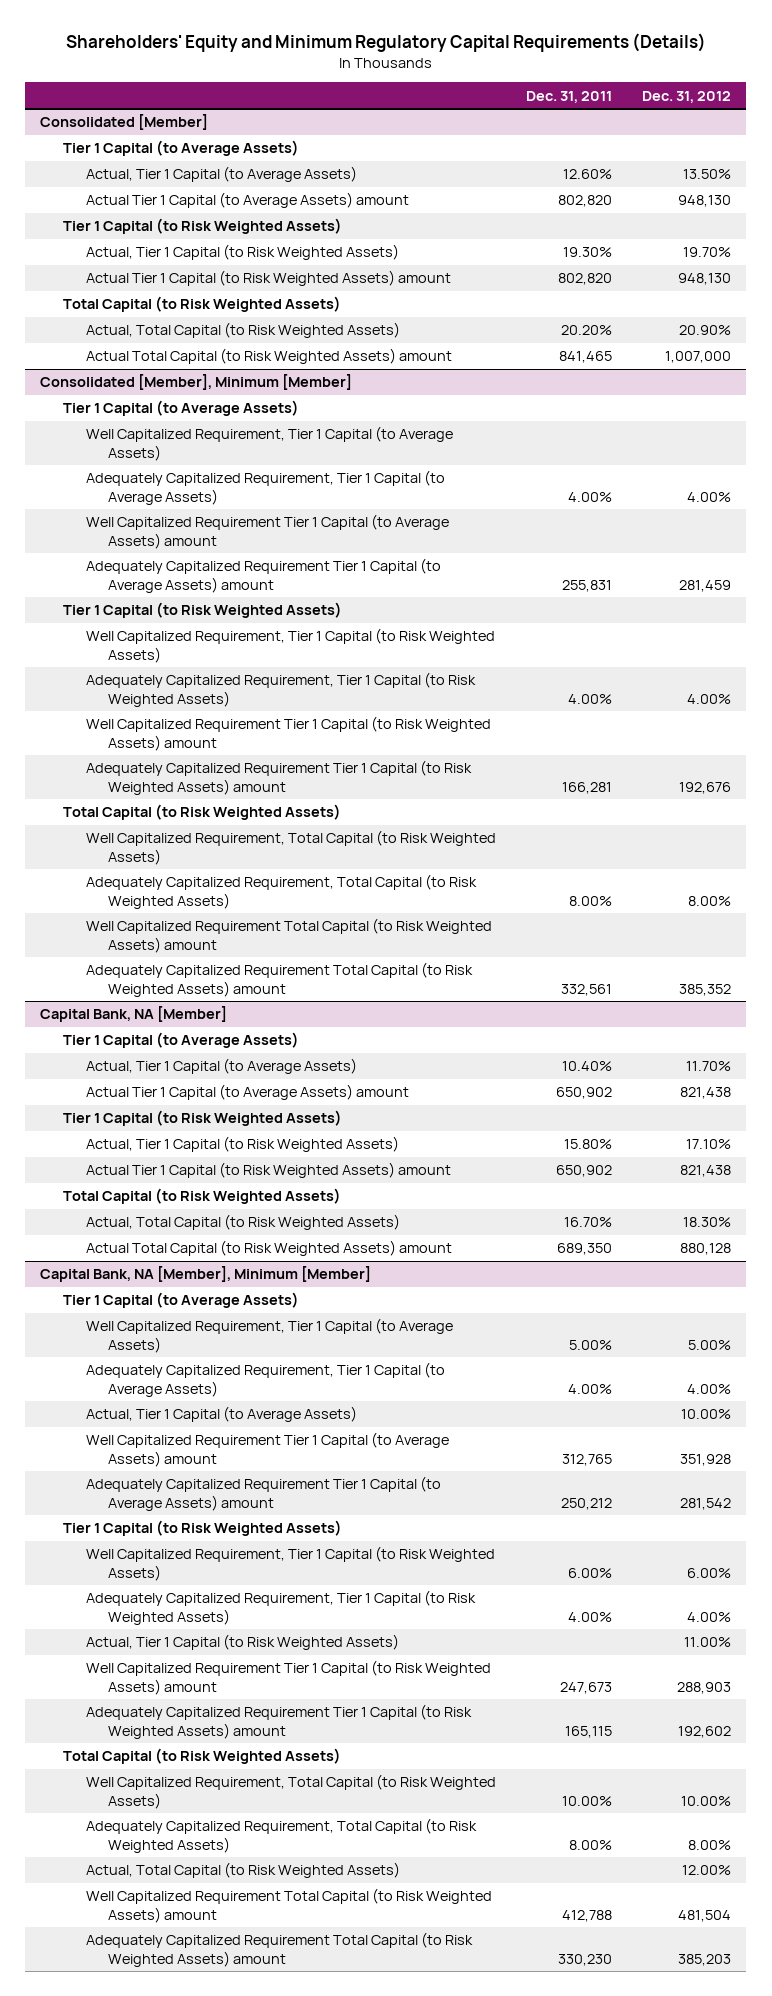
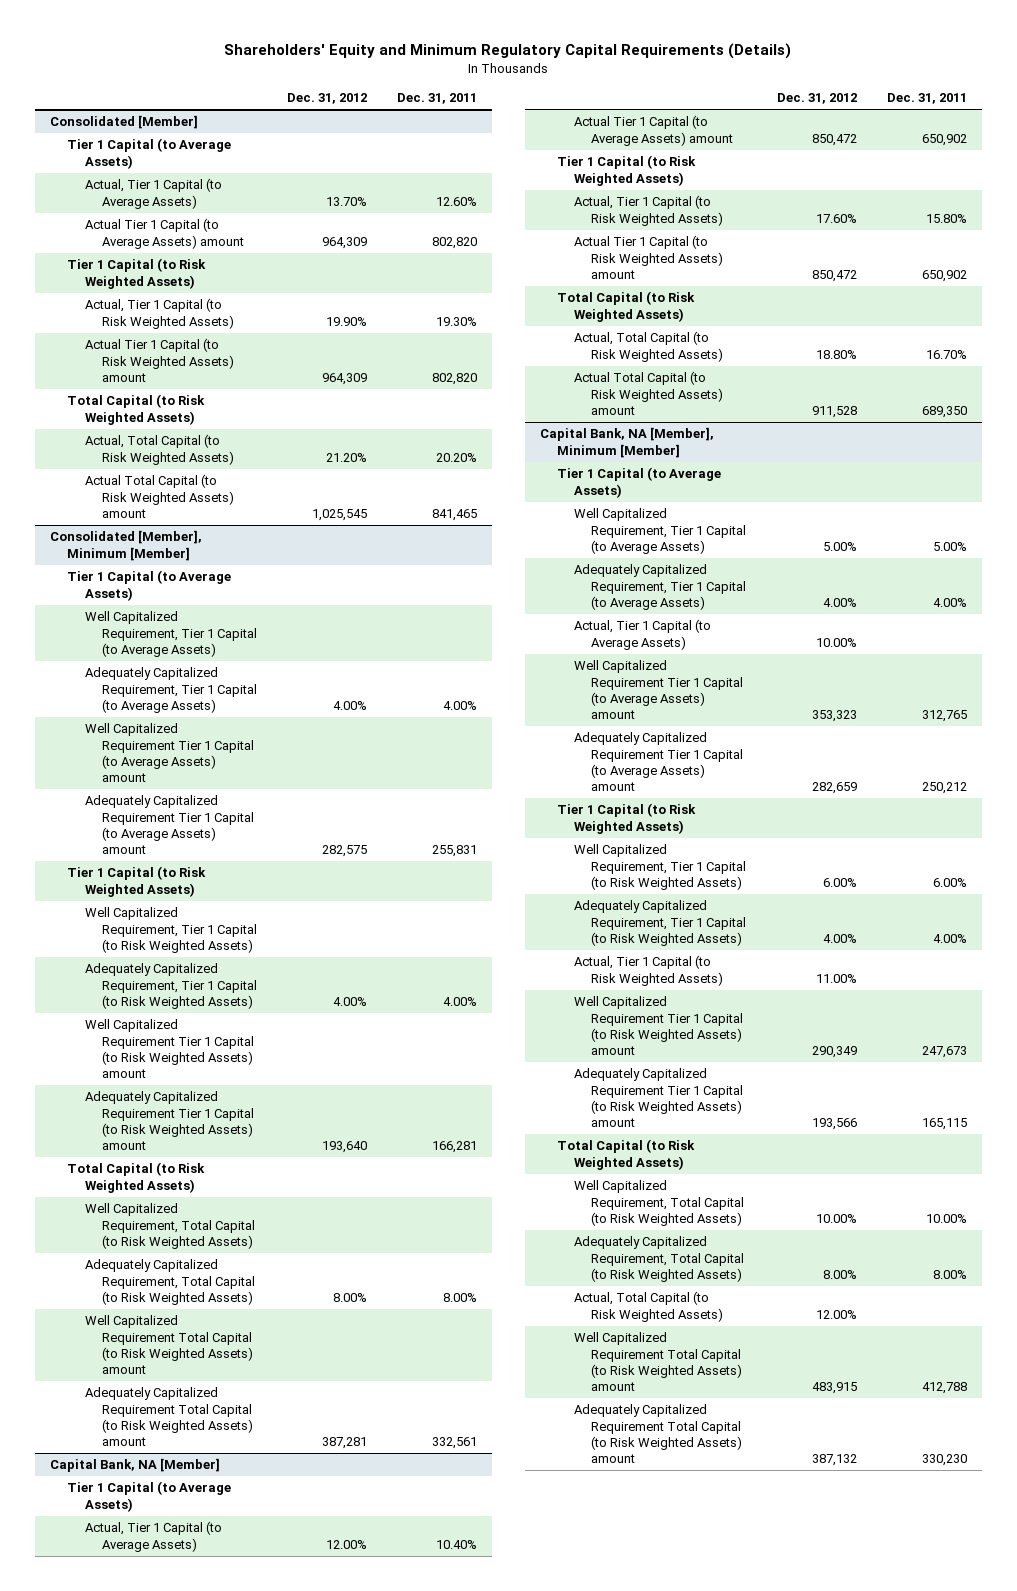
- | Dec. 31, 2011 | Dec. 31, 2012
+ | Dec. 31, 2012 | Dec. 31, 2011
@ Consolidated [Member]
- Actual, Tier 1 Capital (to Average Assets) | 12.60% | 13.50%
- Actual Tier 1 Capital (to Average Assets) amount | 802,820 | 948,130
+ Actual, Tier 1 Capital (to Average Assets) | 13.70% | 12.60%
+ Actual Tier 1 Capital (to Average Assets) amount | 964,309 | 802,820
- Actual, Tier 1 Capital (to Risk Weighted Assets) | 19.30% | 19.70%
- Actual Tier 1 Capital (to Risk Weighted Assets) amount | 802,820 | 948,130
+ Actual, Tier 1 Capital (to Risk Weighted Assets) | 19.90% | 19.30%
+ Actual Tier 1 Capital (to Risk Weighted Assets) amount | 964,309 | 802,820
- Actual, Total Capital (to Risk Weighted Assets) | 20.20% | 20.90%
- Actual Total Capital (to Risk Weighted Assets) amount | 841,465 | 1,007,000
+ Actual, Total Capital (to Risk Weighted Assets) | 21.20% | 20.20%
+ Actual Total Capital (to Risk Weighted Assets) amount | 1,025,545 | 841,465
@ Consolidated [Member], Minimum [Member]
- Adequately Capitalized Requirement Tier 1 Capital (to Average Assets) amount | 255,831 | 281,459
+ Adequately Capitalized Requirement Tier 1 Capital (to Average Assets) amount | 282,575 | 255,831
- Adequately Capitalized Requirement Tier 1 Capital (to Risk Weighted Assets) amount | 166,281 | 192,676
+ Adequately Capitalized Requirement Tier 1 Capital (to Risk Weighted Assets) amount | 193,640 | 166,281
- Adequately Capitalized Requirement Total Capital (to Risk Weighted Assets) amount | 332,561 | 385,352
+ Adequately Capitalized Requirement Total Capital (to Risk Weighted Assets) amount | 387,281 | 332,561
@ Capital Bank, NA [Member]
- Actual, Tier 1 Capital (to Average Assets) | 10.40% | 11.70%
- Actual Tier 1 Capital (to Average Assets) amount | 650,902 | 821,438
+ Actual, Tier 1 Capital (to Average Assets) | 12.00% | 10.40%
+ Actual Tier 1 Capital (to Average Assets) amount | 850,472 | 650,902
- Actual, Tier 1 Capital (to Risk Weighted Assets) | 15.80% | 17.10%
- Actual Tier 1 Capital (to Risk Weighted Assets) amount | 650,902 | 821,438
+ Actual, Tier 1 Capital (to Risk Weighted Assets) | 17.60% | 15.80%
+ Actual Tier 1 Capital (to Risk Weighted Assets) amount | 850,472 | 650,902
- Actual, Total Capital (to Risk Weighted Assets) | 16.70% | 18.30%
- Actual Total Capital (to Risk Weighted Assets) amount | 689,350 | 880,128
+ Actual, Total Capital (to Risk Weighted Assets) | 18.80% | 16.70%
+ Actual Total Capital (to Risk Weighted Assets) amount | 911,528 | 689,350
@ Capital Bank, NA [Member], Minimum [Member]
- Well Capitalized Requirement Tier 1 Capital (to Average Assets) amount | 312,765 | 351,928
- Adequately Capitalized Requirement Tier 1 Capital (to Average Assets) amount | 250,212 | 281,542
+ Well Capitalized Requirement Tier 1 Capital (to Average Assets) amount | 353,323 | 312,765
+ Adequately Capitalized Requirement Tier 1 Capital (to Average Assets) amount | 282,659 | 250,212
- Well Capitalized Requirement Tier 1 Capital (to Risk Weighted Assets) amount | 247,673 | 288,903
- Adequately Capitalized Requirement Tier 1 Capital (to Risk Weighted Assets) amount | 165,115 | 192,602
+ Well Capitalized Requirement Tier 1 Capital (to Risk Weighted Assets) amount | 290,349 | 247,673
+ Adequately Capitalized Requirement Tier 1 Capital (to Risk Weighted Assets) amount | 193,566 | 165,115
- Well Capitalized Requirement Total Capital (to Risk Weighted Assets) amount | 412,788 | 481,504
- Adequately Capitalized Requirement Total Capital (to Risk Weighted Assets) amount | 330,230 | 385,203
+ Well Capitalized Requirement Total Capital (to Risk Weighted Assets) amount | 483,915 | 412,788
+ Adequately Capitalized Requirement Total Capital (to Risk Weighted Assets) amount | 387,132 | 330,230

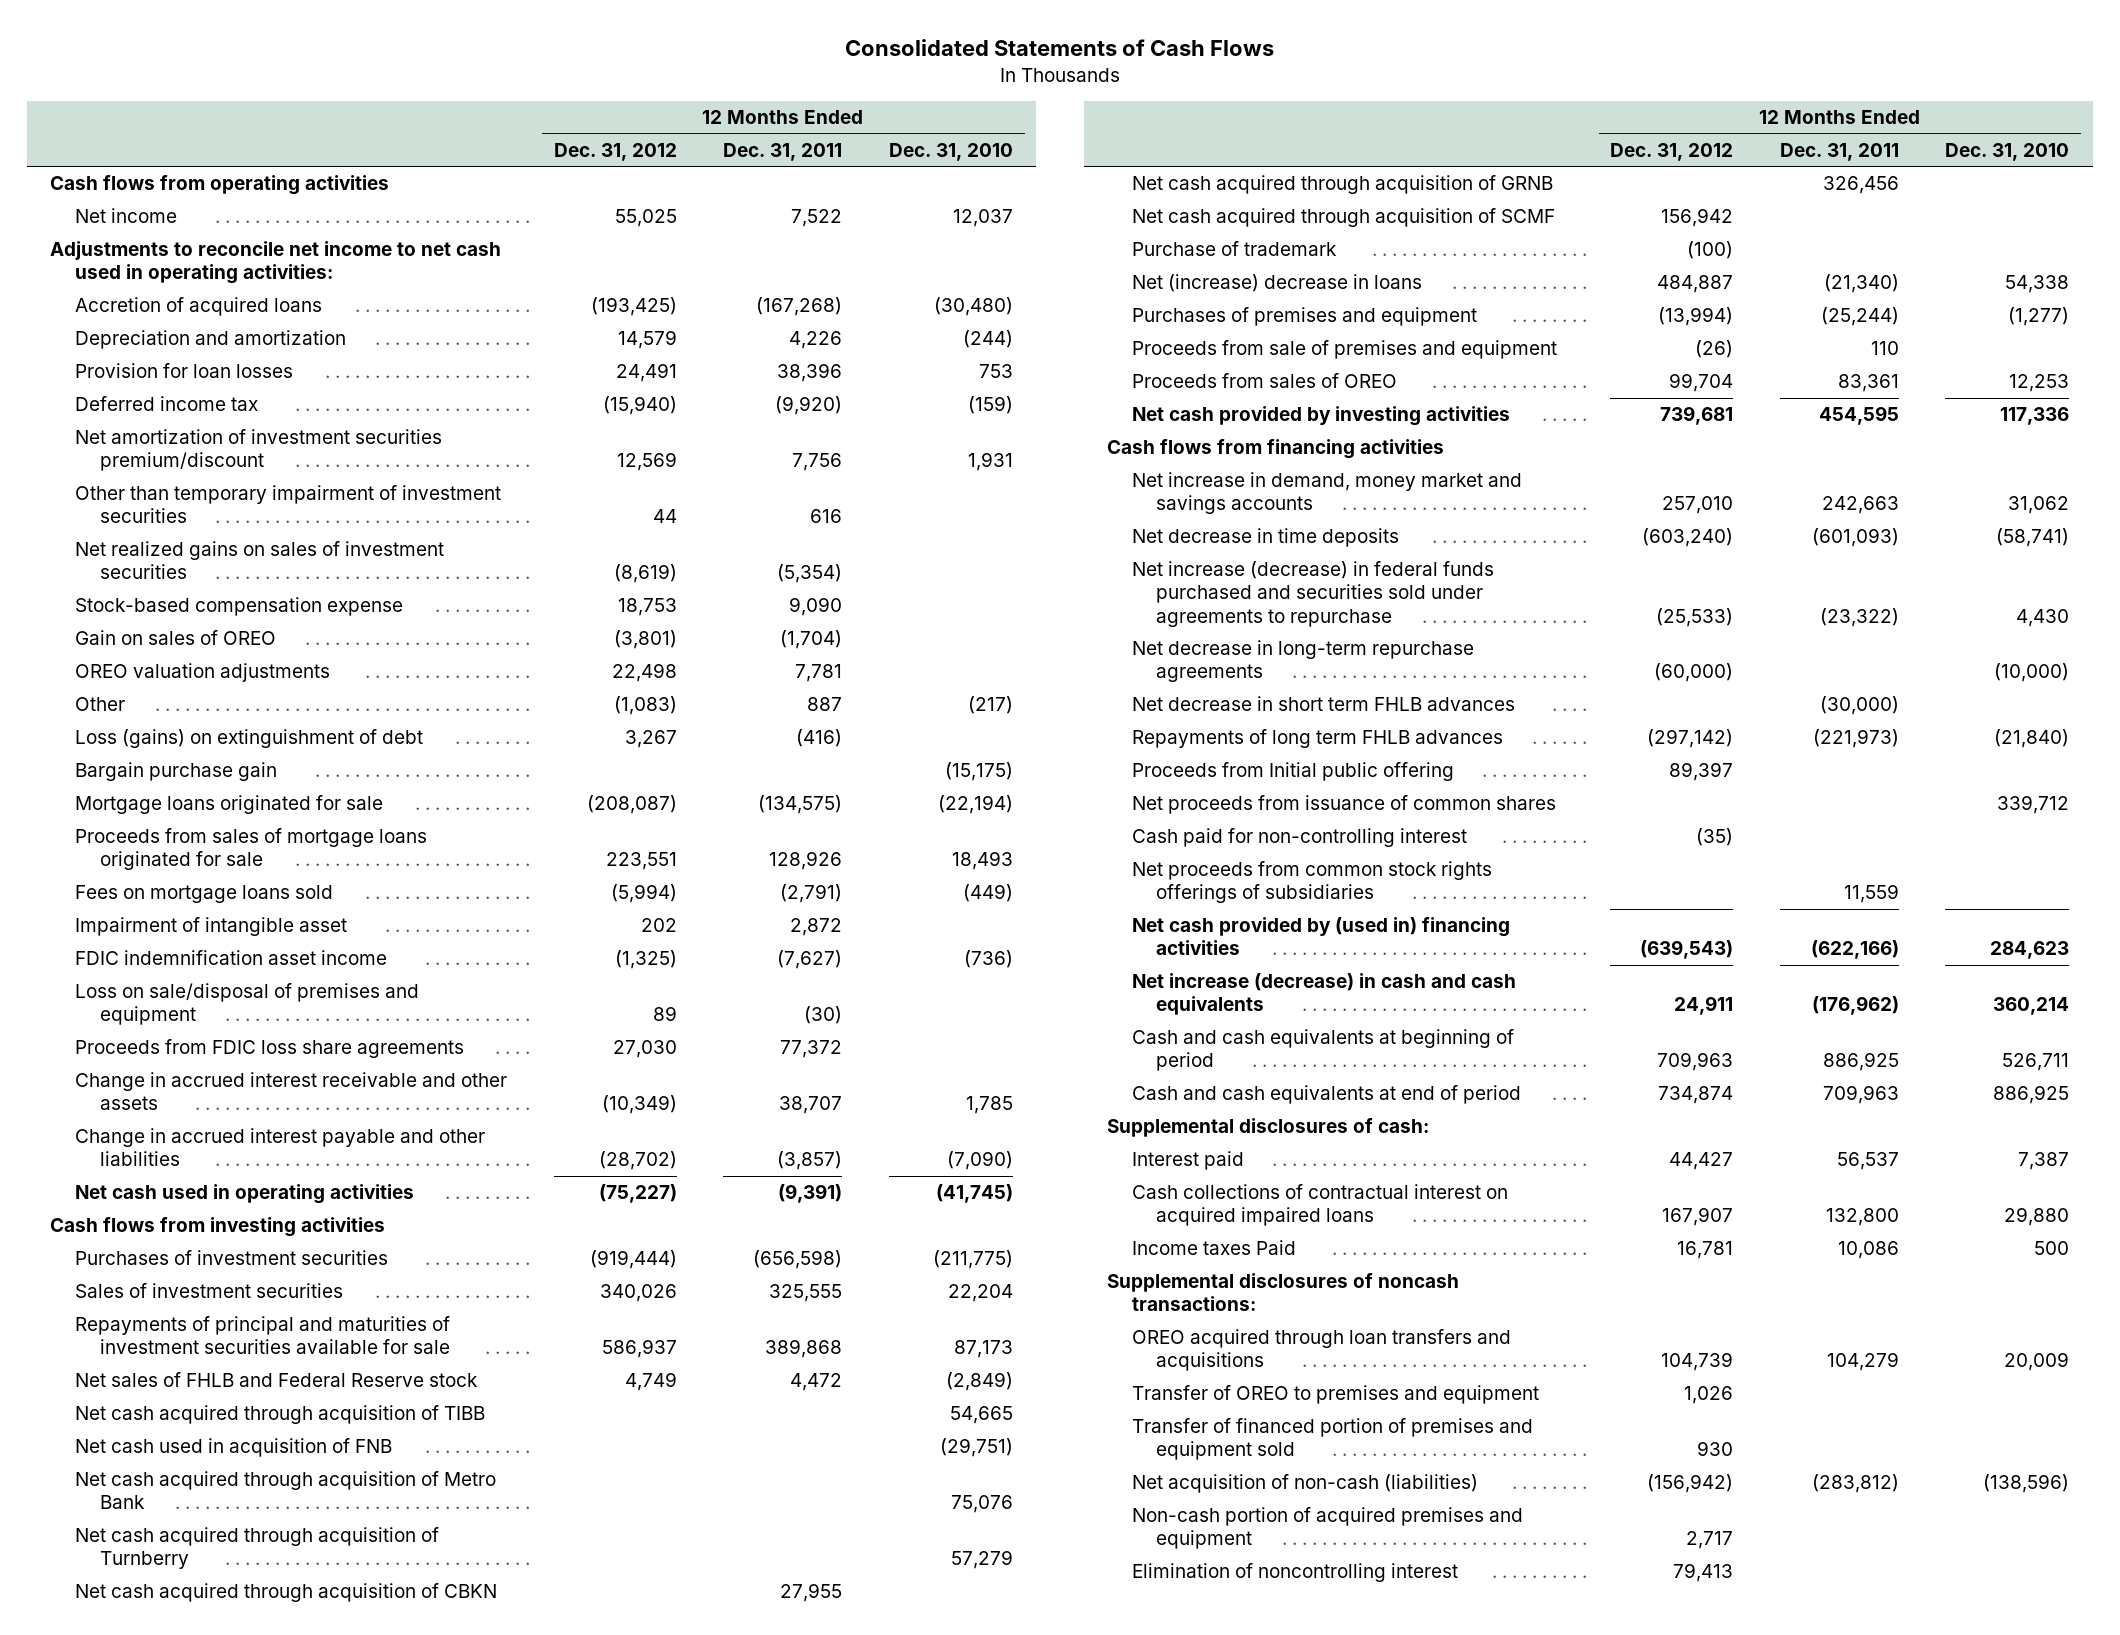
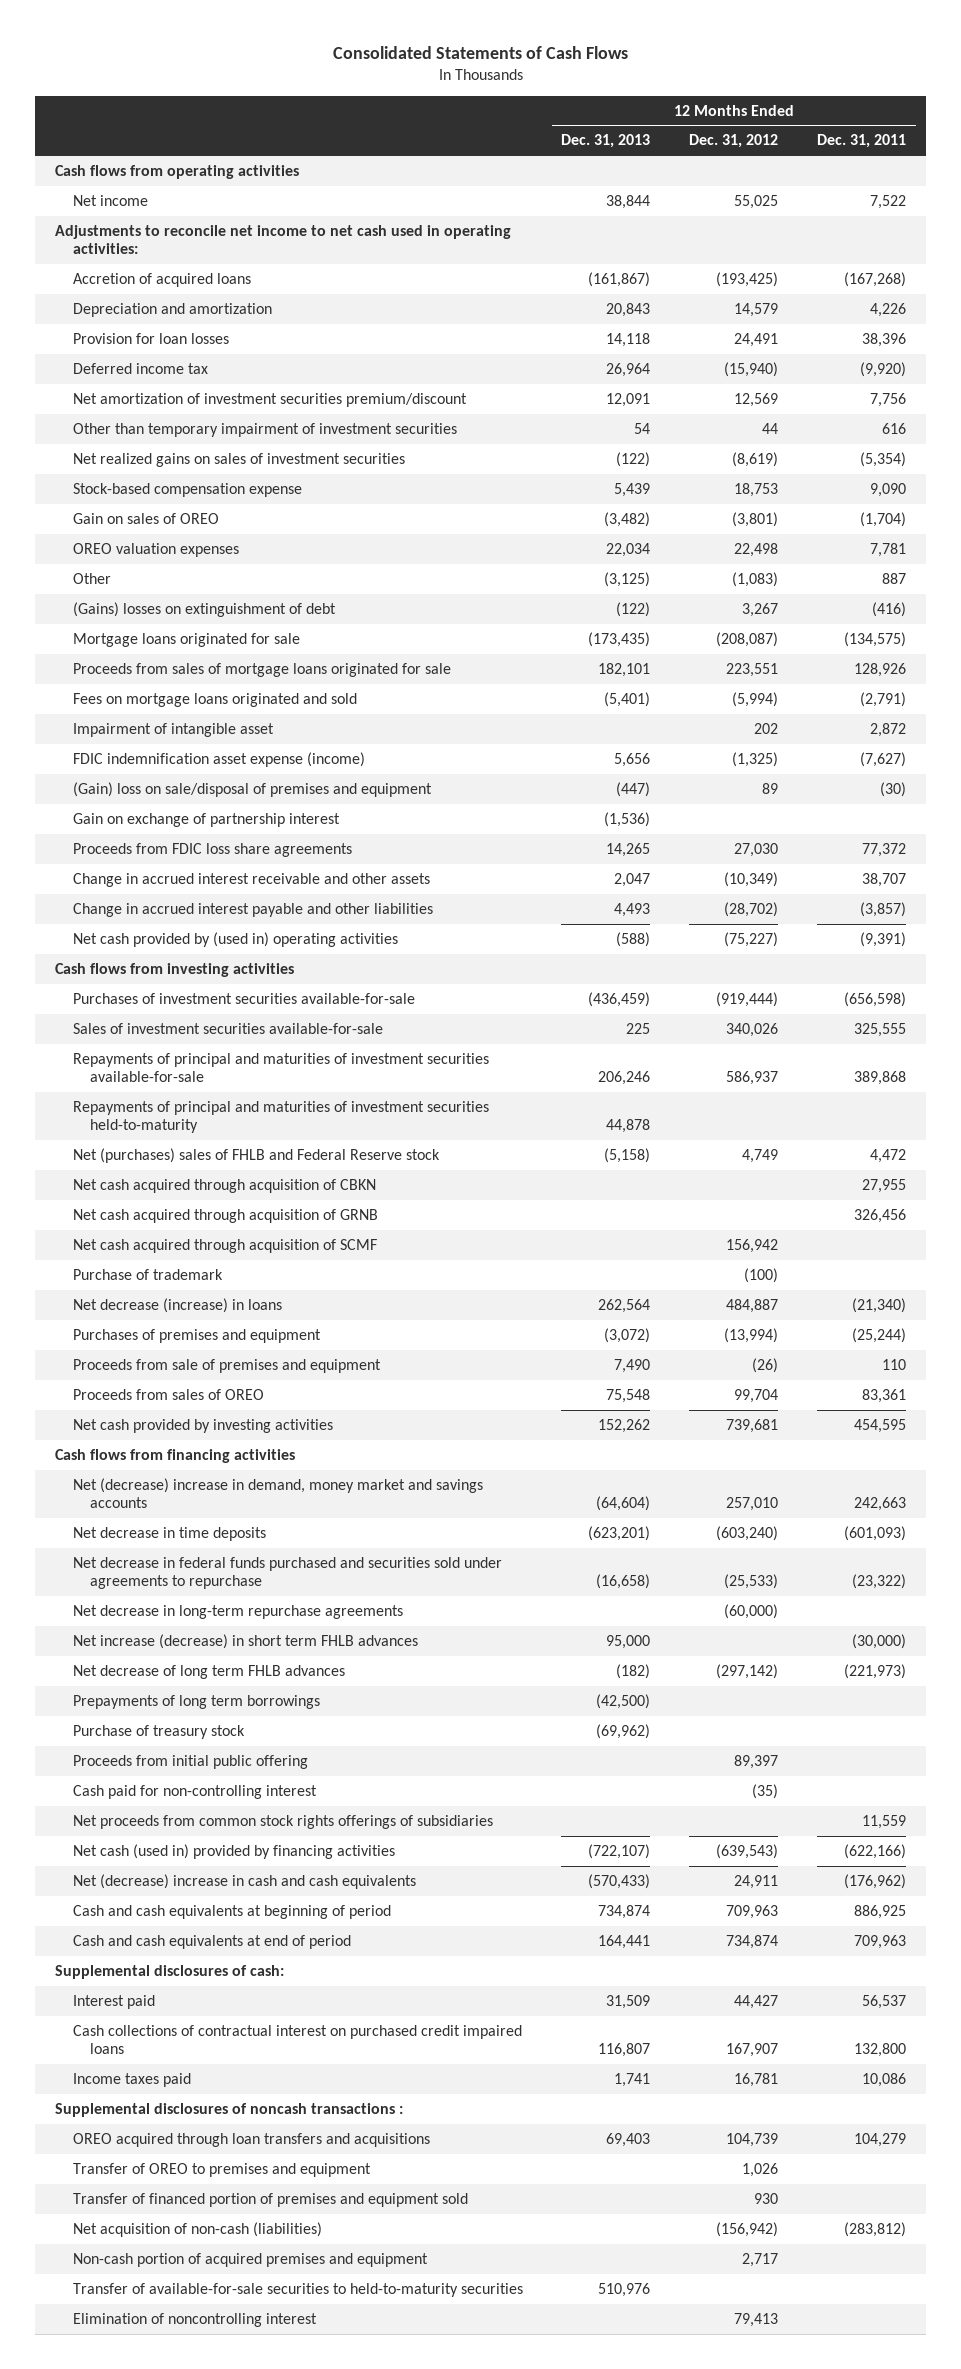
- | 12 Months Ended Dec. 31, 2012 | 12 Months Ended Dec. 31, 2011 | 12 Months Ended Dec. 31, 2010
+ | 12 Months Ended Dec. 31, 2013 | 12 Months Ended Dec. 31, 2012 | 12 Months Ended Dec. 31, 2011
- OREO valuation adjustments | 22,498 | 7,781 |
+ OREO valuation expenses | 22,034 | 22,498 | 7,781
- Loss (gains) on extinguishment of debt | 3,267 | (416) |
- Bargain purchase gain | | | (15,175)
+ (Gains) losses on extinguishment of debt | (122) | 3,267 | (416)
- Fees on mortgage loans sold | (5,994) | (2,791) | (449)
+ Fees on mortgage loans originated and sold | (5,401) | (5,994) | (2,791)
- FDIC indemnification asset income | (1,325) | (7,627) | (736)
- Loss on sale/disposal of premises and equipment | 89 | (30) |
+ FDIC indemnification asset expense (income) | 5,656 | (1,325) | (7,627)
+ (Gain) loss on sale/disposal of premises and equipment | (447) | 89 | (30)
+ Gain on exchange of partnership interest | (1,536) | |
- Net cash used in operating activities | (75,227) | (9,391) | (41,745)
+ Net cash provided by (used in) operating activities | (588) | (75,227) | (9,391)
- Purchases of investment securities | (919,444) | (656,598) | (211,775)
- Sales of investment securities | 340,026 | 325,555 | 22,204
- Repayments of principal and maturities of investment securities available for sale | 586,937 | 389,868 | 87,173
- Net sales of FHLB and Federal Reserve stock | 4,749 | 4,472 | (2,849)
- Net cash acquired through acquisition of TIBB | | | 54,665
- Net cash used in acquisition of FNB | | | (29,751)
- Net cash acquired through acquisition of Metro Bank | | | 75,076
- Net cash acquired through acquisition of Turnberry | | | 57,279
+ Purchases of investment securities available-for-sale | (436,459) | (919,444) | (656,598)
+ Sales of investment securities available-for-sale | 225 | 340,026 | 325,555
+ Repayments of principal and maturities of investment securities available-for-sale | 206,246 | 586,937 | 389,868
+ Repayments of principal and maturities of investment securities held-to-maturity | 44,878 | |
+ Net (purchases) sales of FHLB and Federal Reserve stock | (5,158) | 4,749 | 4,472
- Net (increase) decrease in loans | 484,887 | (21,340) | 54,338
+ Net decrease (increase) in loans | 262,564 | 484,887 | (21,340)
- Net increase in demand, money market and savings accounts | 257,010 | 242,663 | 31,062
+ Net (decrease) increase in demand, money market and savings accounts | (64,604) | 257,010 | 242,663
- Net increase (decrease) in federal funds purchased and securities sold under agreements to repurchase | (25,533) | (23,322) | 4,430
+ Net decrease in federal funds purchased and securities sold under agreements to repurchase | (16,658) | (25,533) | (23,322)
- Net decrease in short term FHLB advances | | (30,000) |
- Repayments of long term FHLB advances | (297,142) | (221,973) | (21,840)
- Proceeds from Initial public offering | 89,397 | |
- Net proceeds from issuance of common shares | | | 339,712
+ Net increase (decrease) in short term FHLB advances | 95,000 | | (30,000)
+ Net decrease of long term FHLB advances | (182) | (297,142) | (221,973)
+ Prepayments of long term borrowings | (42,500) | |
+ Purchase of treasury stock | (69,962) | |
+ Proceeds from initial public offering | | 89,397 |
- Net cash provided by (used in) financing activities | (639,543) | (622,166) | 284,623
- Net increase (decrease) in cash and cash equivalents | 24,911 | (176,962) | 360,214
+ Net cash (used in) provided by financing activities | (722,107) | (639,543) | (622,166)
+ Net (decrease) increase in cash and cash equivalents | (570,433) | 24,911 | (176,962)
- Cash collections of contractual interest on acquired impaired loans | 167,907 | 132,800 | 29,880
- Income taxes Paid | 16,781 | 10,086 | 500
- Supplemental disclosures of noncash transactions:
+ Cash collections of contractual interest on purchased credit impaired loans | 116,807 | 167,907 | 132,800
+ Income taxes paid | 1,741 | 16,781 | 10,086
+ Supplemental disclosures of noncash transactions :
+ Transfer of available-for-sale securities to held-to-maturity securities | 510,976 | |

